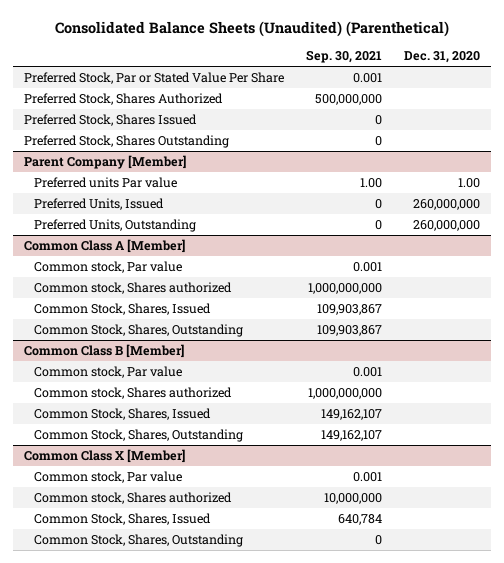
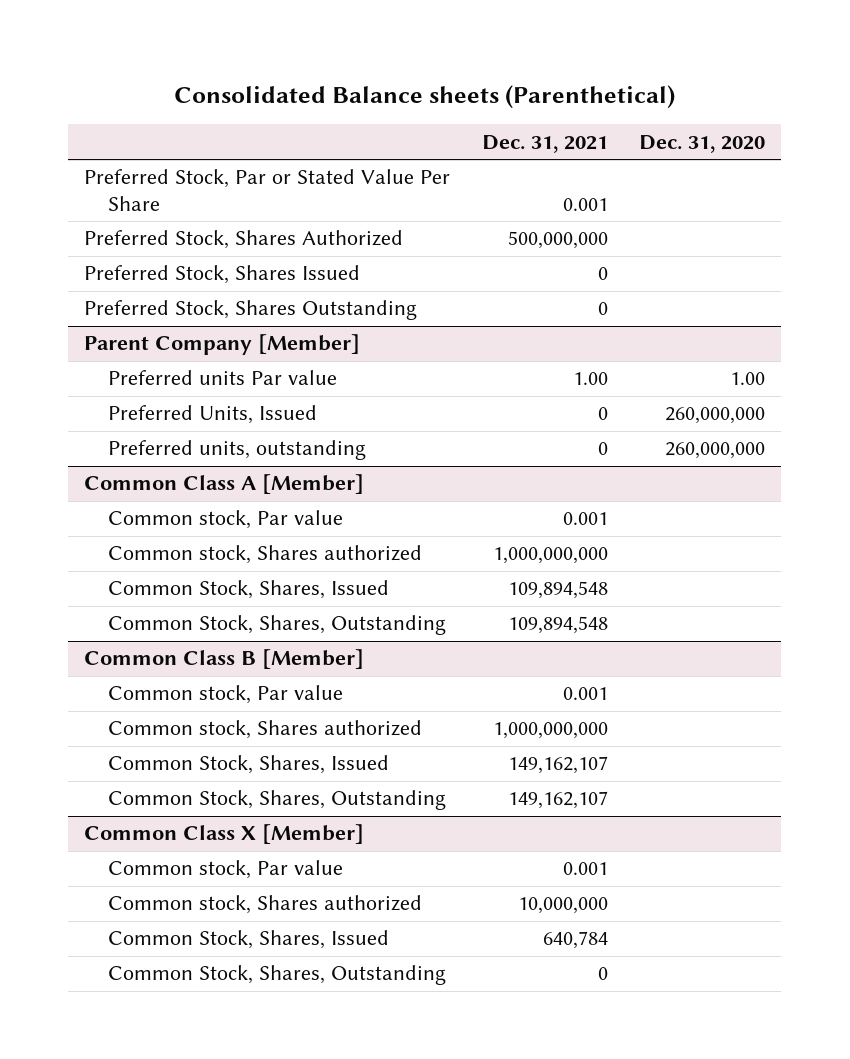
- Consolidated Balance Sheets (Unaudited) (Parenthetical)
+ Consolidated Balance sheets (Parenthetical)
- | Sep. 30, 2021 | Dec. 31, 2020
+ | Dec. 31, 2021 | Dec. 31, 2020
@ Parent Company [Member]
- Preferred Units, Outstanding | 0 | 260,000,000
+ Preferred units, outstanding | 0 | 260,000,000

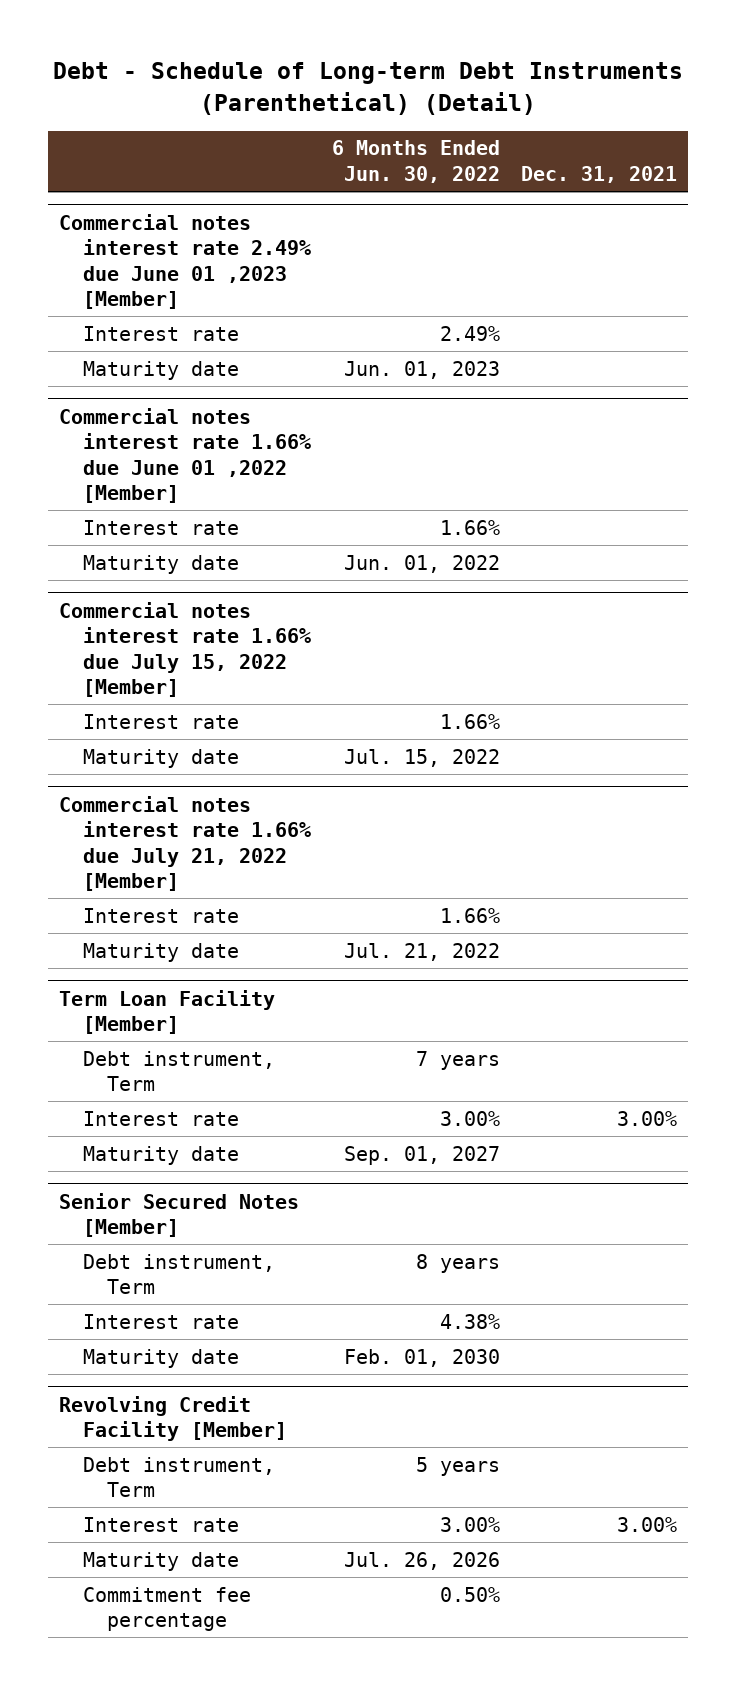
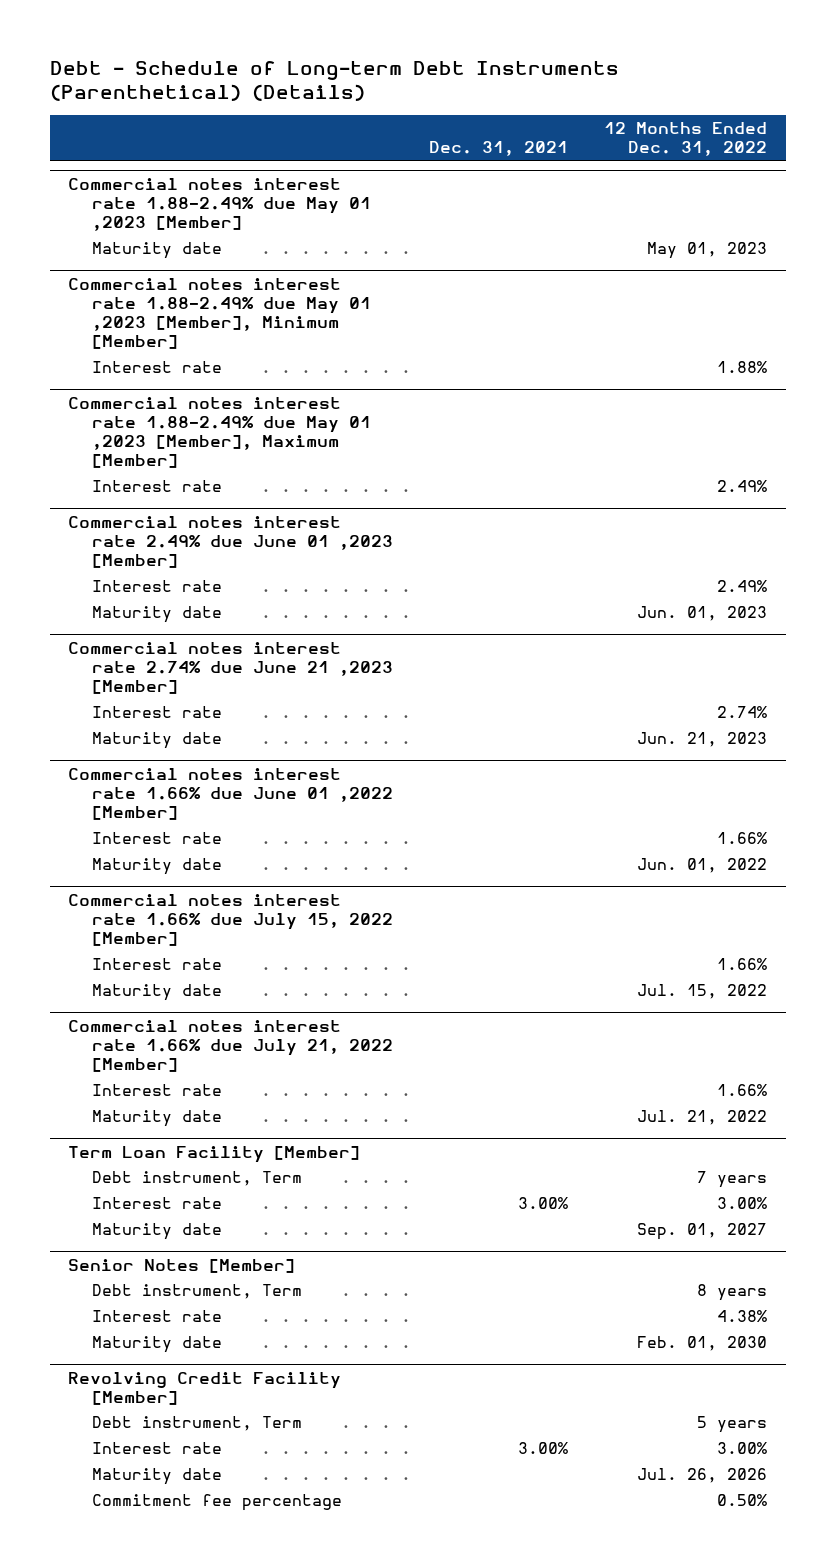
- Debt - Schedule of Long-term Debt Instruments (Parenthetical) (Detail)
+ Debt - Schedule of Long-term Debt Instruments (Parenthetical) (Details)
- | 6 Months Ended Jun. 30, 2022 | Dec. 31, 2021
+ | Dec. 31, 2021 | 12 Months Ended Dec. 31, 2022
+ Commercial notes interest rate 1.88-2.49% due May 01 ,2023 [Member]
+ Maturity date | | May 01, 2023
+ Commercial notes interest rate 1.88-2.49% due May 01 ,2023 [Member], Minimum [Member]
+ Interest rate | | 1.88%
+ Commercial notes interest rate 1.88-2.49% due May 01 ,2023 [Member], Maximum [Member]
+ Interest rate | | 2.49%
+ Commercial notes interest rate 2.74% due June 21 ,2023 [Member]
+ Interest rate | | 2.74%
+ Maturity date | | Jun. 21, 2023
- Senior Secured Notes [Member]
+ Senior Notes [Member]

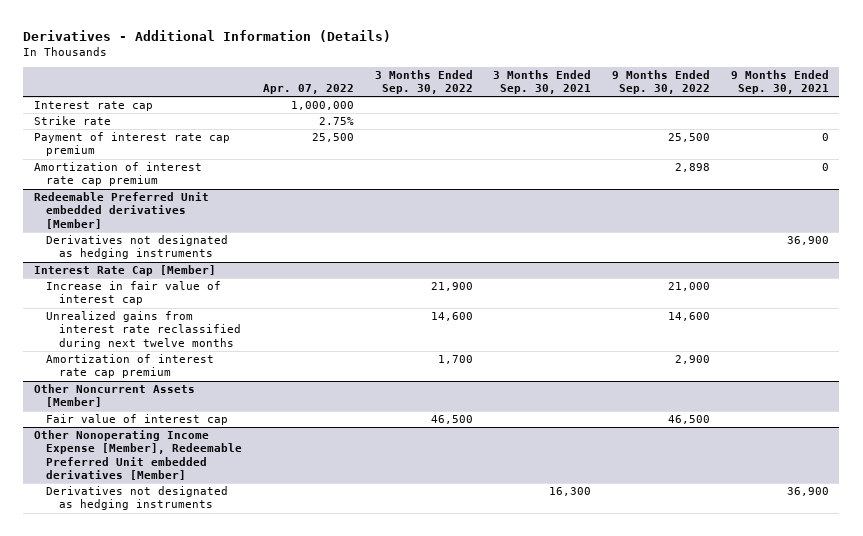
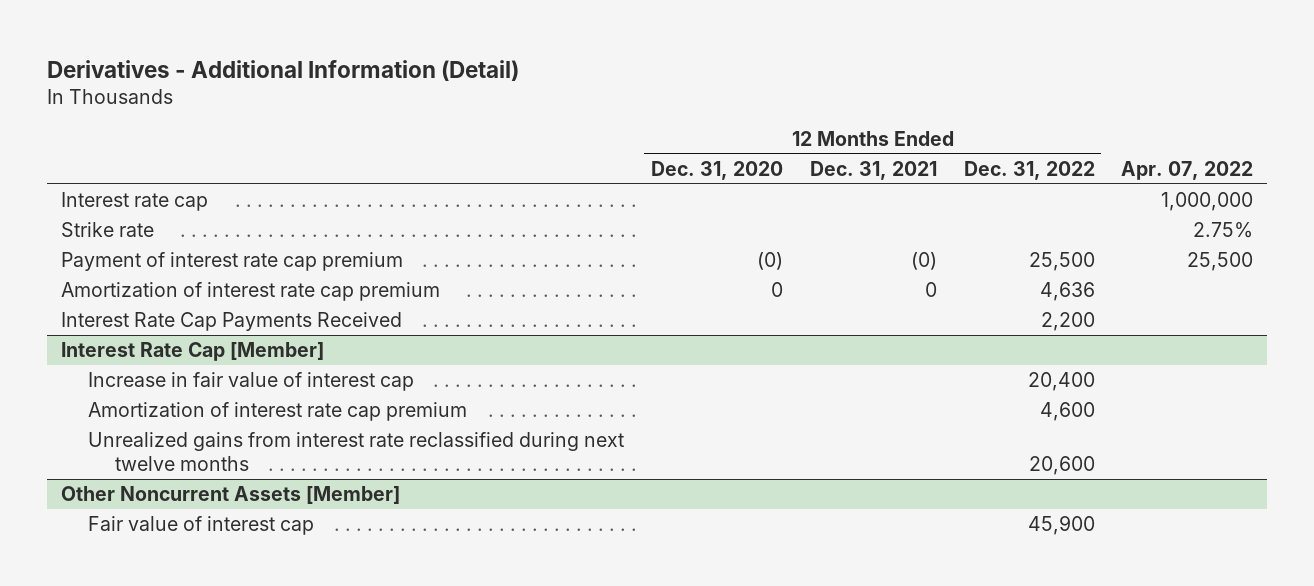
- Derivatives - Additional Information (Details)
+ Derivatives - Additional Information (Detail)
- | Apr. 07, 2022 | 3 Months Ended Sep. 30, 2022 | 3 Months Ended Sep. 30, 2021 | 9 Months Ended Sep. 30, 2022 | 9 Months Ended Sep. 30, 2021
+ | 12 Months Ended Dec. 31, 2020 | 12 Months Ended Dec. 31, 2021 | 12 Months Ended Dec. 31, 2022 | Apr. 07, 2022
- Redeemable Preferred Unit embedded derivatives [Member]
- Derivatives not designated as hedging instruments | | | | | 36,900
+ Interest Rate Cap Payments Received | | | 2,200 |
@ Interest Rate Cap [Member]
moved down: Unrealized gains from interest rate reclassified during next twelve months | | | 20,600 |
- Other Nonoperating Income Expense [Member], Redeemable Preferred Unit embedded derivatives [Member]
- Derivatives not designated as hedging instruments | | | 16,300 | | 36,900

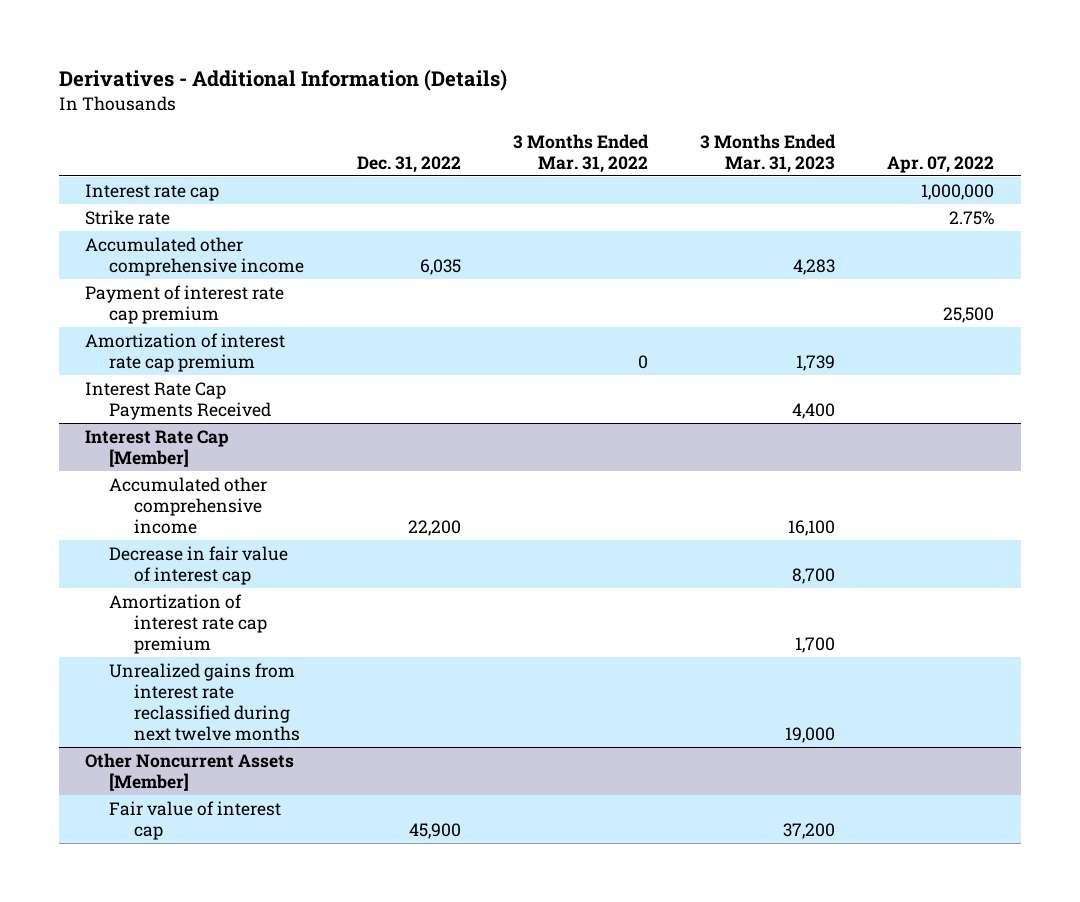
- Derivatives - Additional Information (Detail)
+ Derivatives - Additional Information (Details)
- | 12 Months Ended Dec. 31, 2020 | 12 Months Ended Dec. 31, 2021 | 12 Months Ended Dec. 31, 2022 | Apr. 07, 2022
+ | Dec. 31, 2022 | 3 Months Ended Mar. 31, 2022 | 3 Months Ended Mar. 31, 2023 | Apr. 07, 2022
+ Accumulated other comprehensive income | 6,035 | | 4,283 |
@ Interest Rate Cap [Member]
- Increase in fair value of interest cap | | | 20,400 |
+ Accumulated other comprehensive income | 22,200 | | 16,100 |
+ Decrease in fair value of interest cap | | | 8,700 |

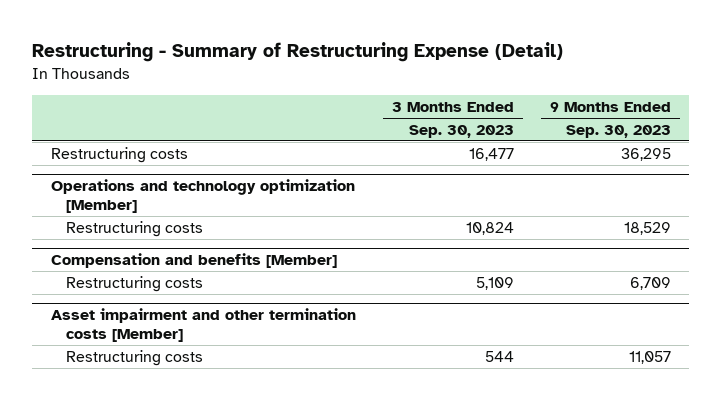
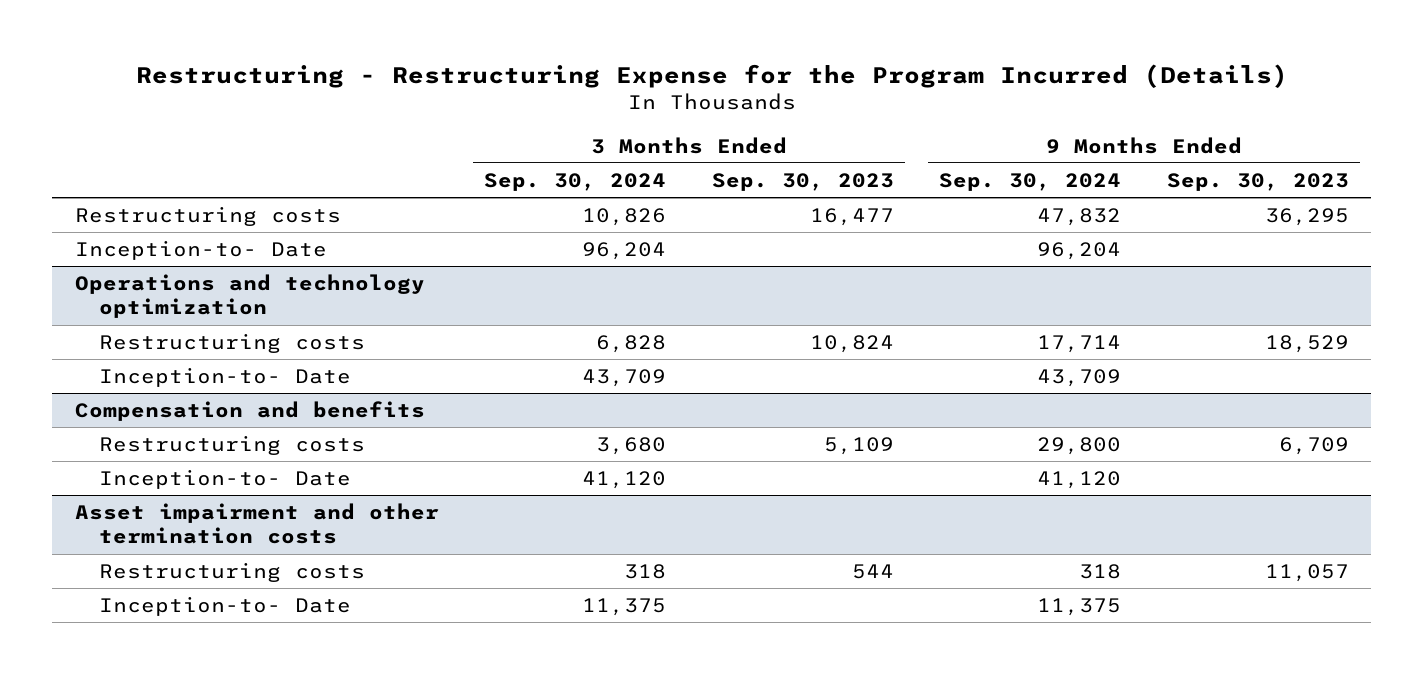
- Restructuring - Summary of Restructuring Expense (Detail)
+ Restructuring - Restructuring Expense for the Program Incurred (Details)
- | 3 Months Ended Sep. 30, 2023 | 9 Months Ended Sep. 30, 2023
+ | 3 Months Ended Sep. 30, 2024 | 3 Months Ended Sep. 30, 2023 | 9 Months Ended Sep. 30, 2024 | 9 Months Ended Sep. 30, 2023
- Operations and technology optimization [Member]
+ Inception-to- Date | 96,204 | | 96,204 |
+ Operations and technology optimization
- Compensation and benefits [Member]
+ Inception-to- Date | 43,709 | | 43,709 |
+ Compensation and benefits
- Asset impairment and other termination costs [Member]
+ Inception-to- Date | 41,120 | | 41,120 |
+ Asset impairment and other termination costs
+ Inception-to- Date | 11,375 | | 11,375 |

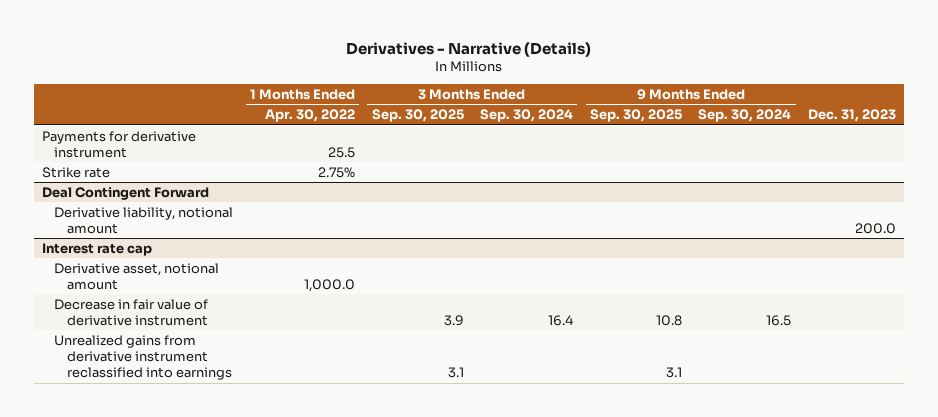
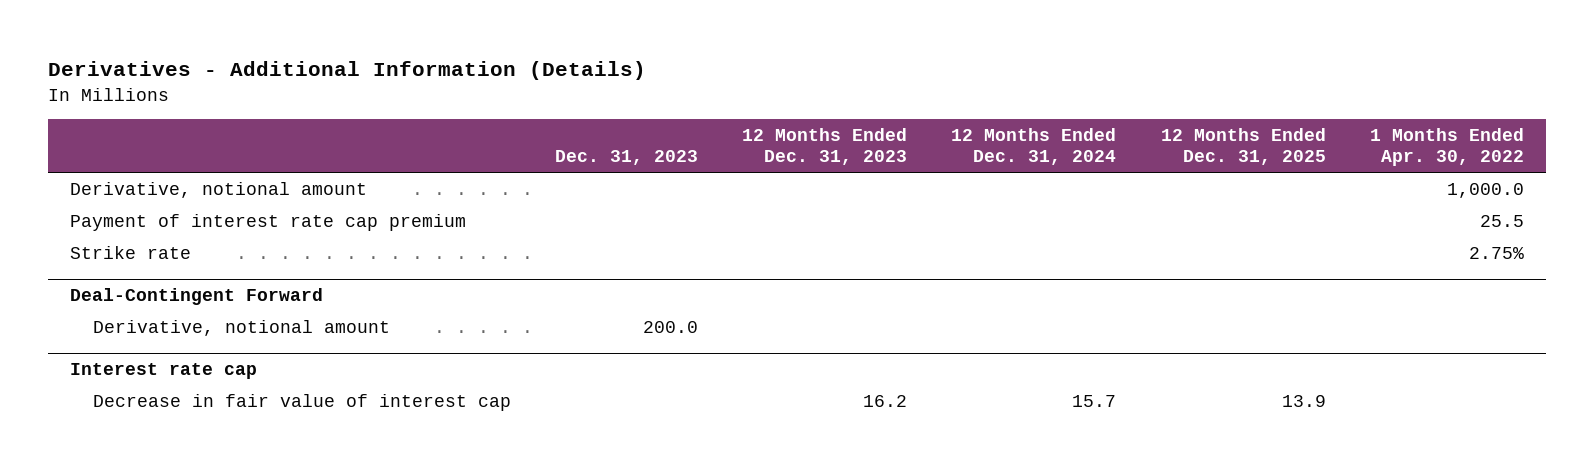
- Derivatives - Narrative (Details)
+ Derivatives - Additional Information (Details)
- | 1 Months Ended Apr. 30, 2022 | 3 Months Ended Sep. 30, 2025 | 3 Months Ended Sep. 30, 2024 | 9 Months Ended Sep. 30, 2025 | 9 Months Ended Sep. 30, 2024 | Dec. 31, 2023
+ | Dec. 31, 2023 | 12 Months Ended Dec. 31, 2023 | 12 Months Ended Dec. 31, 2024 | 12 Months Ended Dec. 31, 2025 | 1 Months Ended Apr. 30, 2022
- Payments for derivative instrument | 25.5 | | | | |
+ Derivative, notional amount | | | | | 1,000.0
+ Payment of interest rate cap premium | | | | | 25.5
- Deal Contingent Forward
- Derivative liability, notional amount | | | | | | 200.0
+ Deal-Contingent Forward
+ Derivative, notional amount | 200.0 | | | |
@ Interest rate cap
- Derivative asset, notional amount | 1,000.0 | | | | |
- Decrease in fair value of derivative instrument | | 3.9 | 16.4 | 10.8 | 16.5 |
- Unrealized gains from derivative instrument reclassified into earnings | | 3.1 | | 3.1 | |
+ Decrease in fair value of interest cap | | 16.2 | 15.7 | 13.9 |

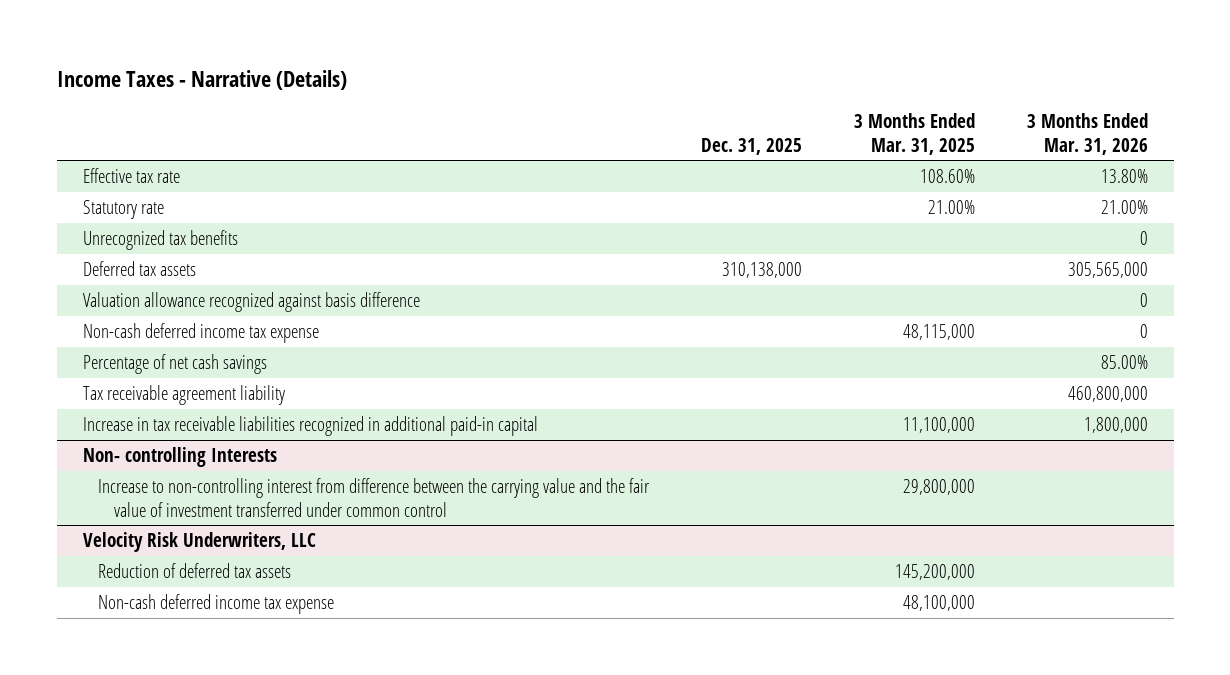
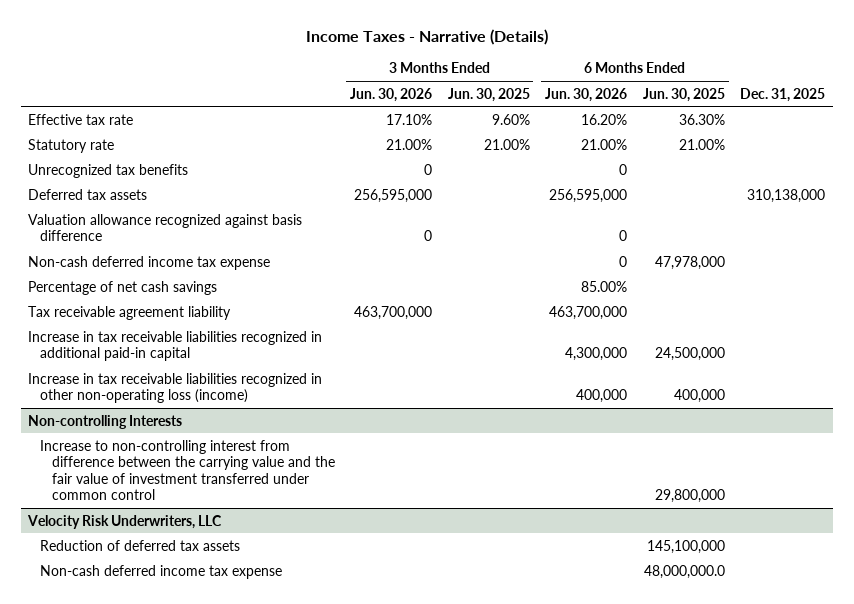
- | Dec. 31, 2025 | 3 Months Ended Mar. 31, 2025 | 3 Months Ended Mar. 31, 2026
+ | 3 Months Ended Jun. 30, 2026 | 3 Months Ended Jun. 30, 2025 | 6 Months Ended Jun. 30, 2026 | 6 Months Ended Jun. 30, 2025 | Dec. 31, 2025
- Non- controlling Interests
+ Increase in tax receivable liabilities recognized in other non-operating loss (income) | | | 400,000 | 400,000 |
+ Non-controlling Interests

